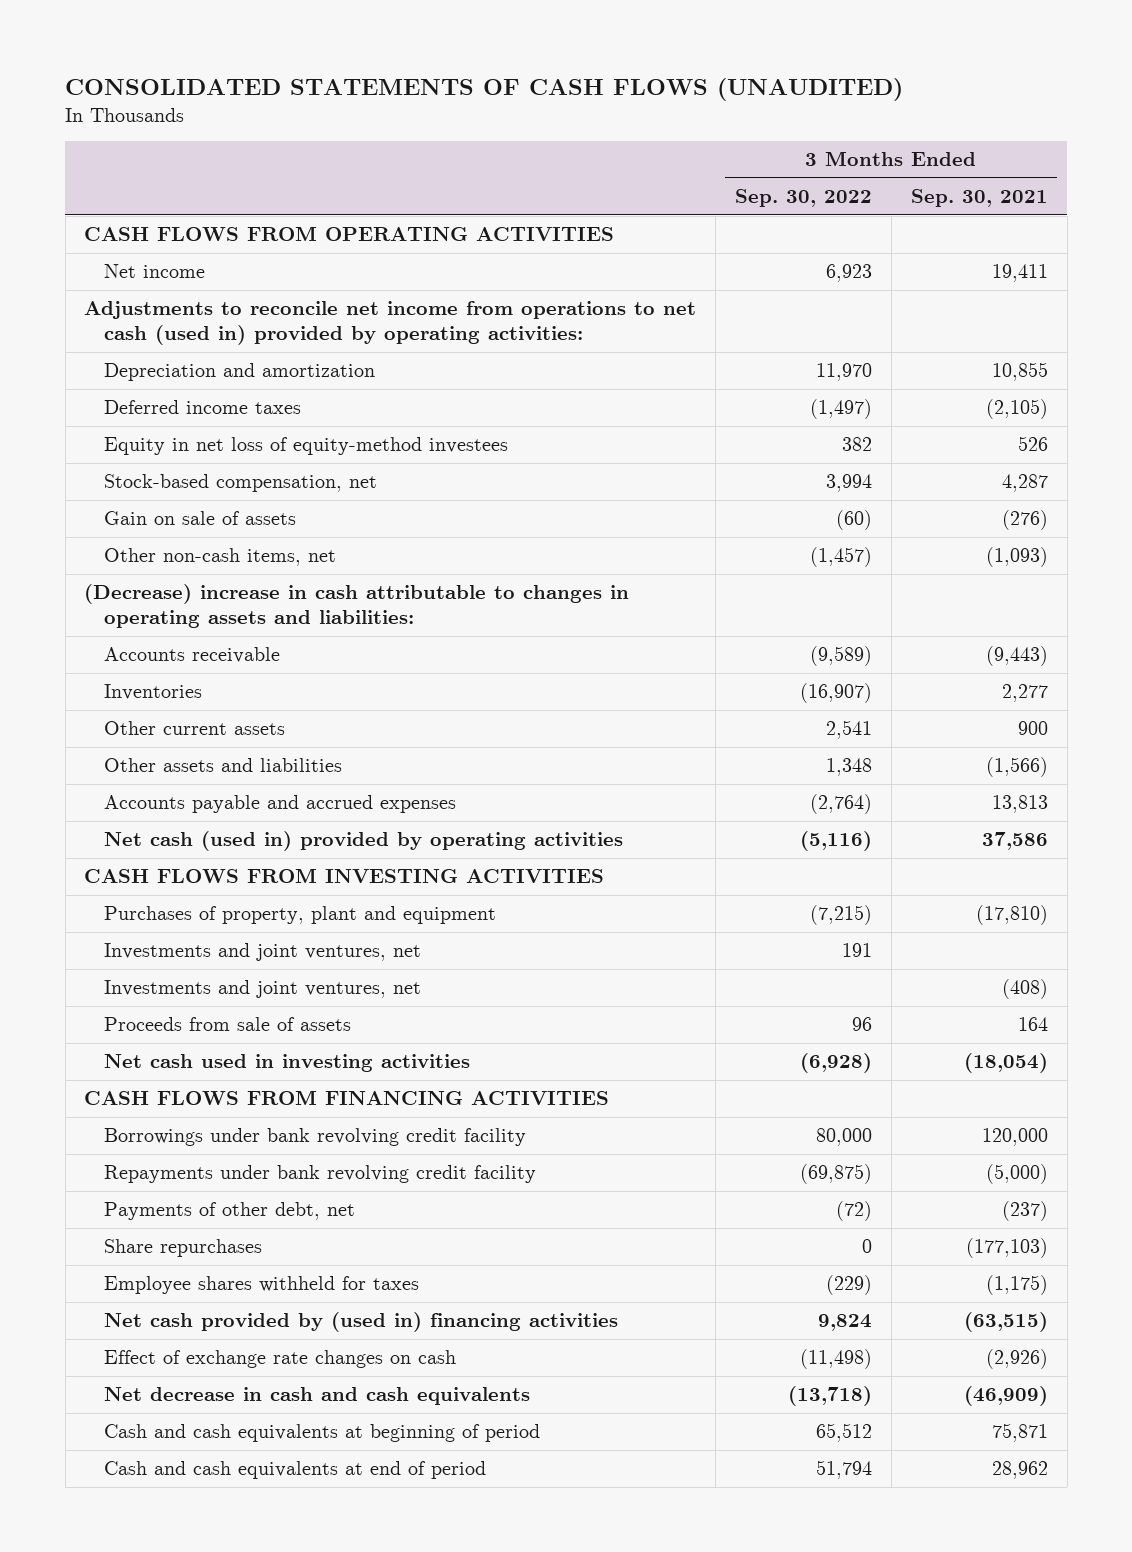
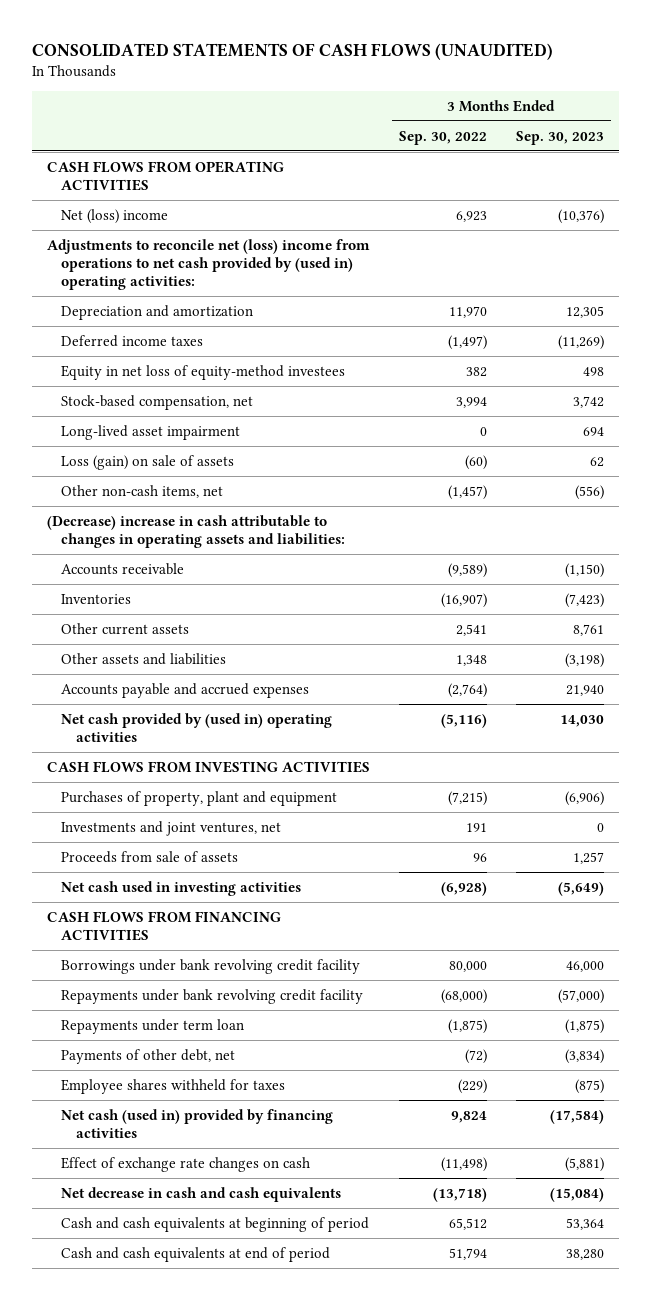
- | 3 Months Ended Sep. 30, 2022 | 3 Months Ended Sep. 30, 2021
+ | 3 Months Ended Sep. 30, 2022 | 3 Months Ended Sep. 30, 2023
- Net income | 6,923 | 19,411
- Adjustments to reconcile net income from operations to net cash (used in) provided by operating activities:
+ Net (loss) income | 6,923 | (10,376)
+ Adjustments to reconcile net (loss) income from operations to net cash provided by (used in) operating activities:
- Gain on sale of assets | (60) | (276)
+ Long-lived asset impairment | 0 | 694
+ Loss (gain) on sale of assets | (60) | 62
- Net cash (used in) provided by operating activities | (5,116) | 37,586
+ Net cash provided by (used in) operating activities | (5,116) | 14,030
- Investments and joint ventures, net | | (408)
- Repayments under bank revolving credit facility | (69,875) | (5,000)
+ Repayments under bank revolving credit facility | (68,000) | (57,000)
+ Repayments under term loan | (1,875) | (1,875)
- Share repurchases | 0 | (177,103)
- Net cash provided by (used in) financing activities | 9,824 | (63,515)
+ Net cash (used in) provided by financing activities | 9,824 | (17,584)

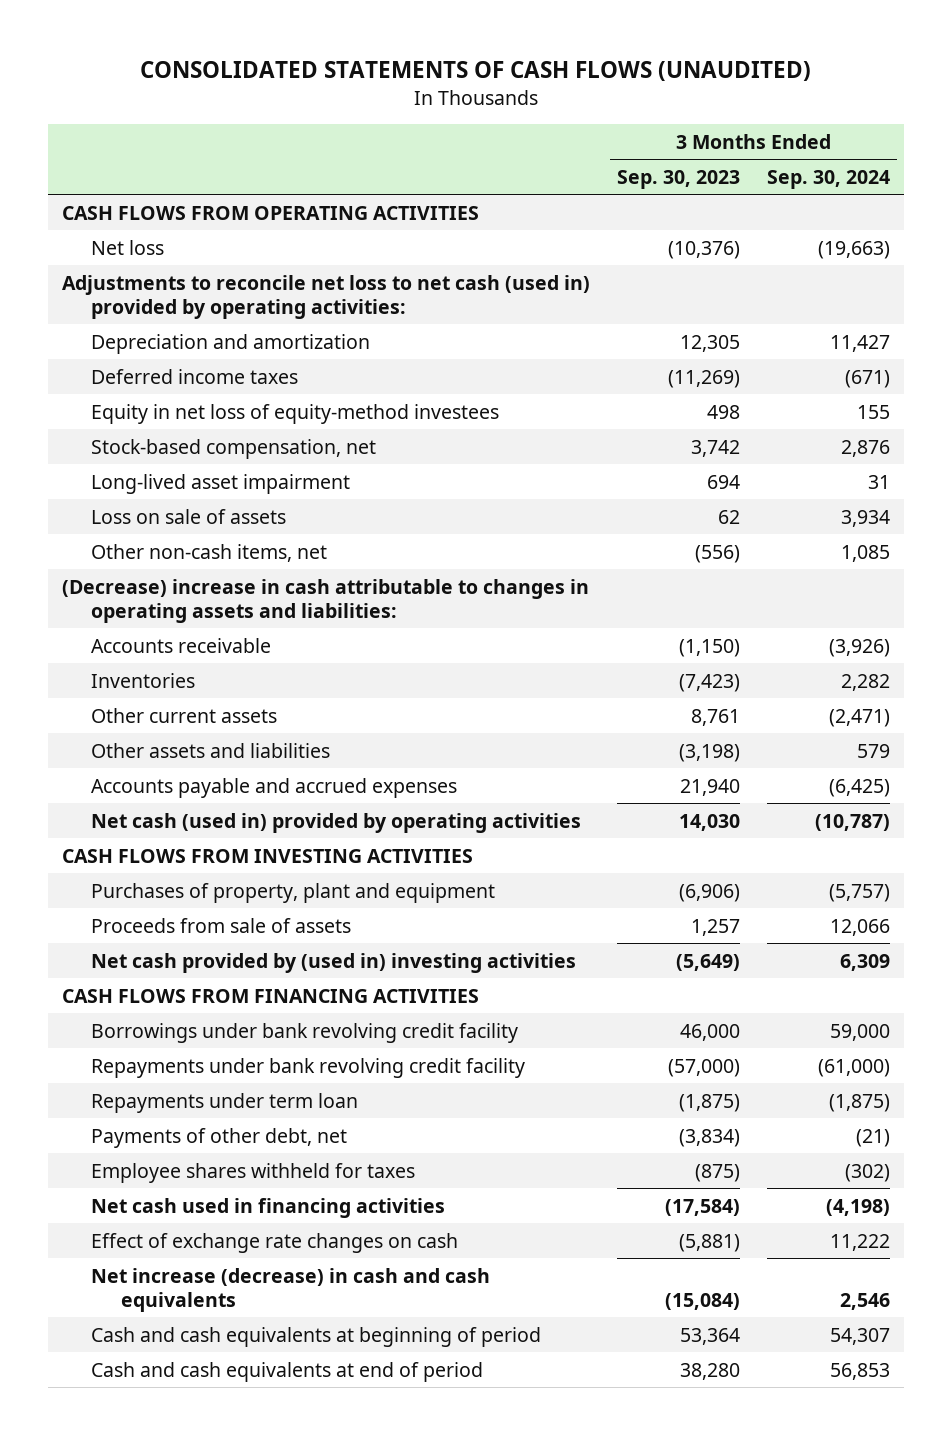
- | 3 Months Ended Sep. 30, 2022 | 3 Months Ended Sep. 30, 2023
+ | 3 Months Ended Sep. 30, 2023 | 3 Months Ended Sep. 30, 2024
- Net (loss) income | 6,923 | (10,376)
- Adjustments to reconcile net (loss) income from operations to net cash provided by (used in) operating activities:
+ Net loss | (10,376) | (19,663)
+ Adjustments to reconcile net loss to net cash (used in) provided by operating activities:
- Loss (gain) on sale of assets | (60) | 62
+ Loss on sale of assets | 62 | 3,934
- Net cash provided by (used in) operating activities | (5,116) | 14,030
+ Net cash (used in) provided by operating activities | 14,030 | (10,787)
- Investments and joint ventures, net | 191 | 0
- Net cash used in investing activities | (6,928) | (5,649)
+ Net cash provided by (used in) investing activities | (5,649) | 6,309
- Net cash (used in) provided by financing activities | 9,824 | (17,584)
+ Net cash used in financing activities | (17,584) | (4,198)
- Net decrease in cash and cash equivalents | (13,718) | (15,084)
+ Net increase (decrease) in cash and cash equivalents | (15,084) | 2,546

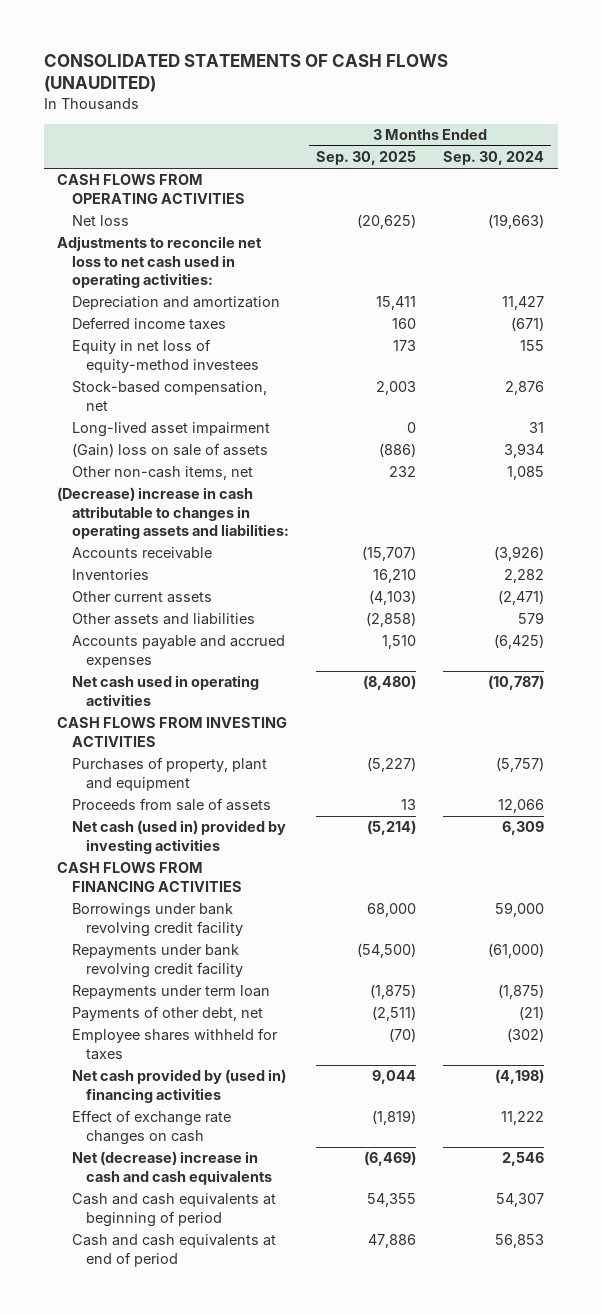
- | 3 Months Ended Sep. 30, 2023 | 3 Months Ended Sep. 30, 2024
+ | 3 Months Ended Sep. 30, 2025 | 3 Months Ended Sep. 30, 2024
- Adjustments to reconcile net loss to net cash (used in) provided by operating activities:
+ Adjustments to reconcile net loss to net cash used in operating activities:
- Loss on sale of assets | 62 | 3,934
+ (Gain) loss on sale of assets | (886) | 3,934
- Net cash (used in) provided by operating activities | 14,030 | (10,787)
+ Net cash used in operating activities | (8,480) | (10,787)
- Net cash provided by (used in) investing activities | (5,649) | 6,309
+ Net cash (used in) provided by investing activities | (5,214) | 6,309
- Net cash used in financing activities | (17,584) | (4,198)
+ Net cash provided by (used in) financing activities | 9,044 | (4,198)
- Net increase (decrease) in cash and cash equivalents | (15,084) | 2,546
+ Net (decrease) increase in cash and cash equivalents | (6,469) | 2,546

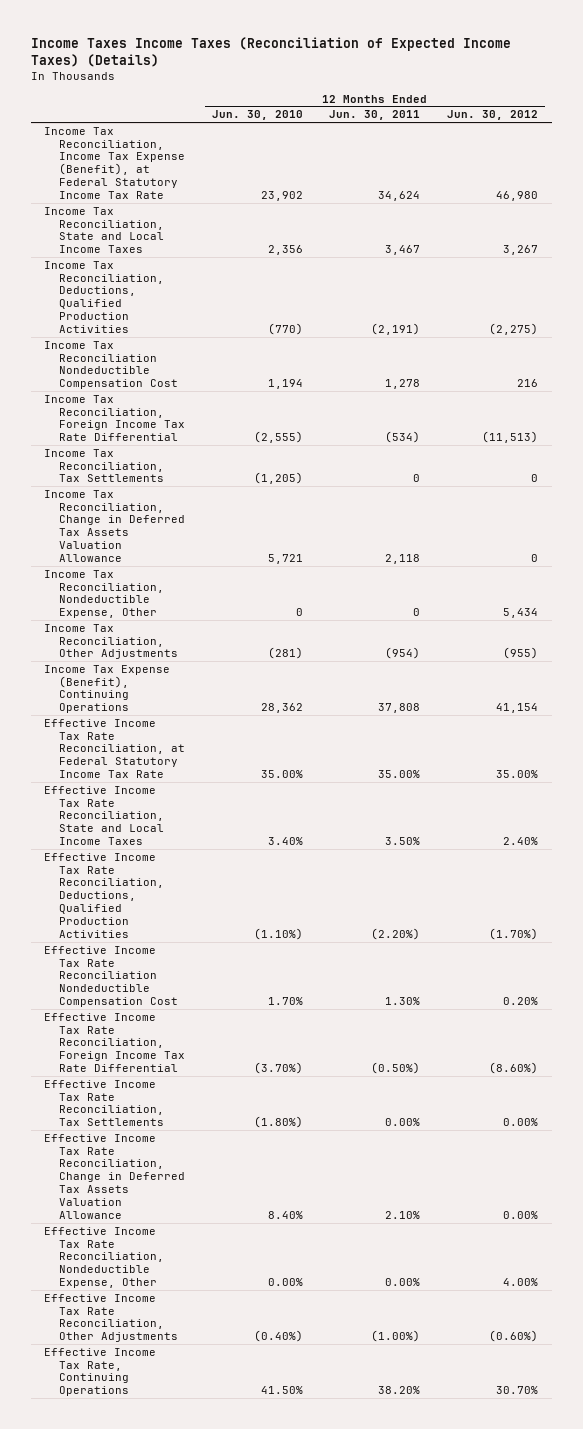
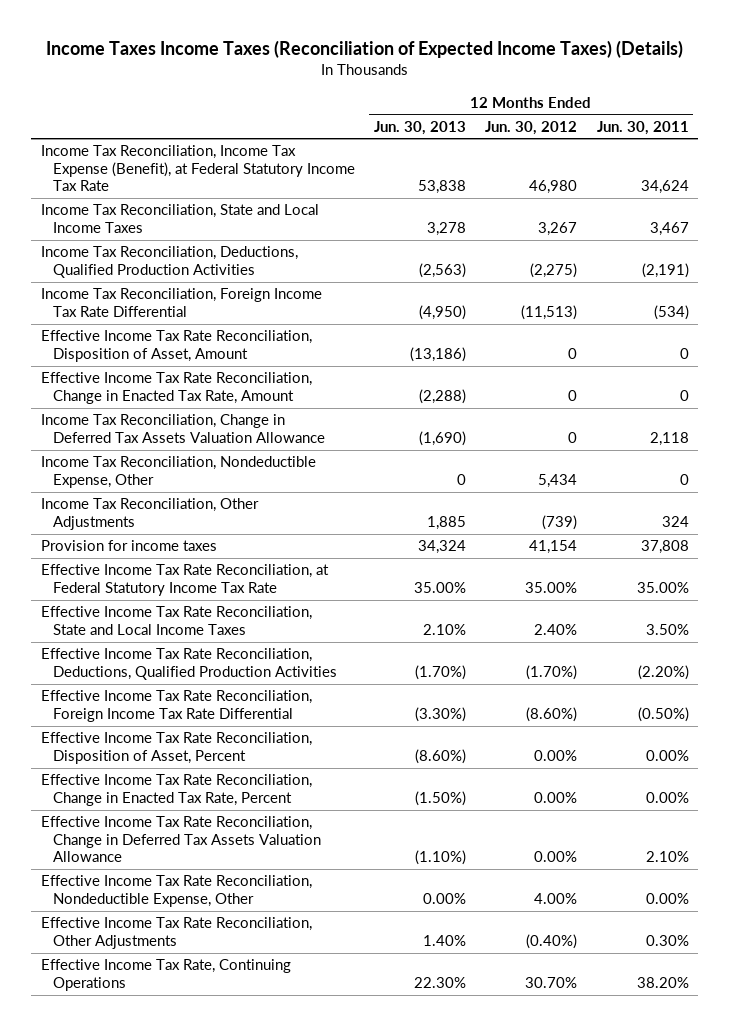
- | 12 Months Ended Jun. 30, 2010 | 12 Months Ended Jun. 30, 2011 | 12 Months Ended Jun. 30, 2012
+ | 12 Months Ended Jun. 30, 2013 | 12 Months Ended Jun. 30, 2012 | 12 Months Ended Jun. 30, 2011
- Income Tax Reconciliation Nondeductible Compensation Cost | 1,194 | 1,278 | 216
- Income Tax Reconciliation, Tax Settlements | (1,205) | 0 | 0
+ Effective Income Tax Rate Reconciliation, Disposition of Asset, Amount | (13,186) | 0 | 0
+ Effective Income Tax Rate Reconciliation, Change in Enacted Tax Rate, Amount | (2,288) | 0 | 0
- Income Tax Reconciliation, Other Adjustments | (281) | (954) | (955)
- Income Tax Expense (Benefit), Continuing Operations | 28,362 | 37,808 | 41,154
+ Income Tax Reconciliation, Other Adjustments | 1,885 | (739) | 324
+ Provision for income taxes | 34,324 | 41,154 | 37,808
- Effective Income Tax Rate Reconciliation Nondeductible Compensation Cost | 1.70% | 1.30% | 0.20%
- Effective Income Tax Rate Reconciliation, Tax Settlements | (1.80%) | 0.00% | 0.00%
+ Effective Income Tax Rate Reconciliation, Disposition of Asset, Percent | (8.60%) | 0.00% | 0.00%
+ Effective Income Tax Rate Reconciliation, Change in Enacted Tax Rate, Percent | (1.50%) | 0.00% | 0.00%
- Effective Income Tax Rate Reconciliation, Other Adjustments | (0.40%) | (1.00%) | (0.60%)
+ Effective Income Tax Rate Reconciliation, Other Adjustments | 1.40% | (0.40%) | 0.30%

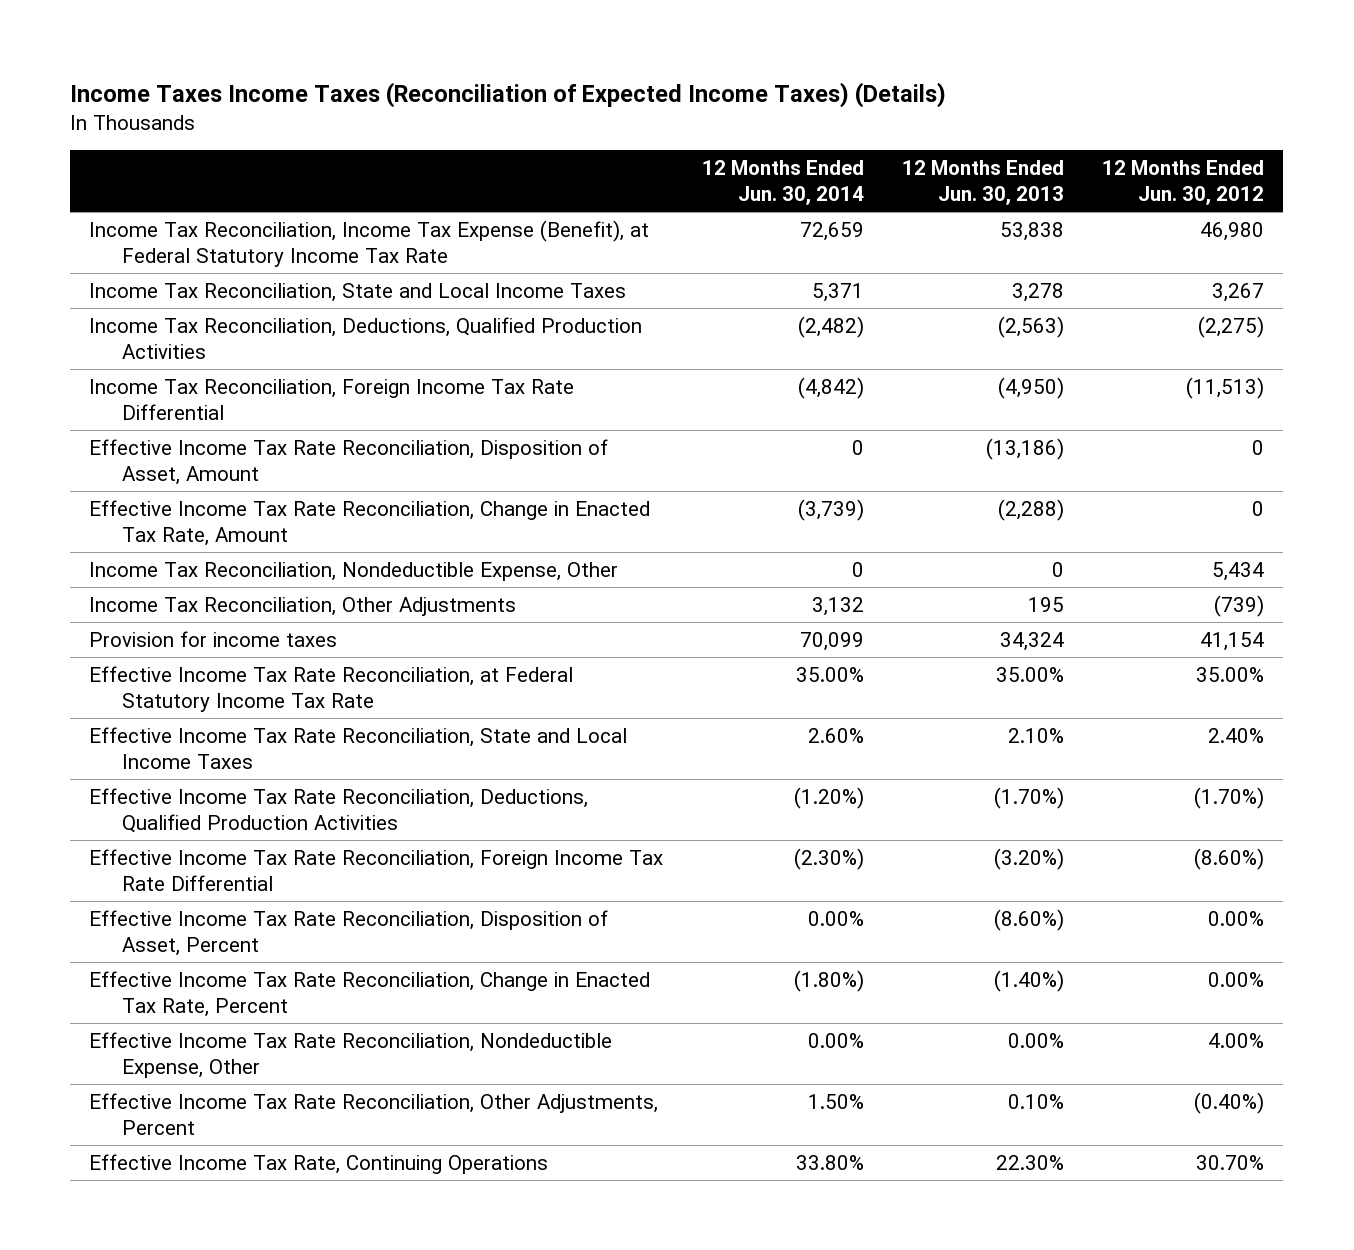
- | 12 Months Ended Jun. 30, 2013 | 12 Months Ended Jun. 30, 2012 | 12 Months Ended Jun. 30, 2011
+ | 12 Months Ended Jun. 30, 2014 | 12 Months Ended Jun. 30, 2013 | 12 Months Ended Jun. 30, 2012
- Income Tax Reconciliation, Change in Deferred Tax Assets Valuation Allowance | (1,690) | 0 | 2,118
- Income Tax Reconciliation, Other Adjustments | 1,885 | (739) | 324
+ Income Tax Reconciliation, Other Adjustments | 3,132 | 195 | (739)
- Effective Income Tax Rate Reconciliation, Foreign Income Tax Rate Differential | (3.30%) | (8.60%) | (0.50%)
+ Effective Income Tax Rate Reconciliation, Foreign Income Tax Rate Differential | (2.30%) | (3.20%) | (8.60%)
- Effective Income Tax Rate Reconciliation, Change in Enacted Tax Rate, Percent | (1.50%) | 0.00% | 0.00%
- Effective Income Tax Rate Reconciliation, Change in Deferred Tax Assets Valuation Allowance | (1.10%) | 0.00% | 2.10%
+ Effective Income Tax Rate Reconciliation, Change in Enacted Tax Rate, Percent | (1.80%) | (1.40%) | 0.00%
- Effective Income Tax Rate Reconciliation, Other Adjustments | 1.40% | (0.40%) | 0.30%
+ Effective Income Tax Rate Reconciliation, Other Adjustments, Percent | 1.50% | 0.10% | (0.40%)

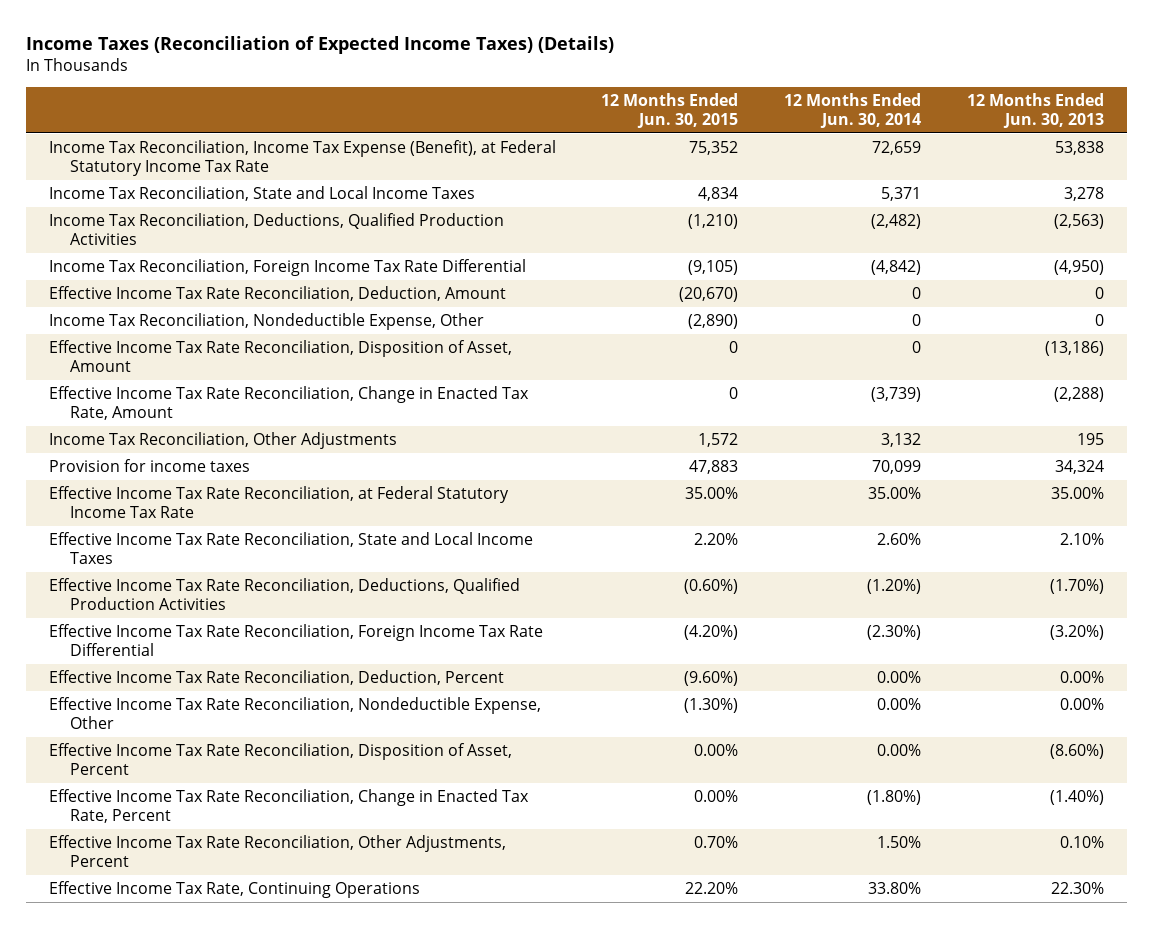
- Income Taxes Income Taxes (Reconciliation of Expected Income Taxes) (Details)
+ Income Taxes (Reconciliation of Expected Income Taxes) (Details)
- | 12 Months Ended Jun. 30, 2014 | 12 Months Ended Jun. 30, 2013 | 12 Months Ended Jun. 30, 2012
+ | 12 Months Ended Jun. 30, 2015 | 12 Months Ended Jun. 30, 2014 | 12 Months Ended Jun. 30, 2013
+ Effective Income Tax Rate Reconciliation, Deduction, Amount | (20,670) | 0 | 0
moved up: Income Tax Reconciliation, Nondeductible Expense, Other | (2,890) | 0 | 0
+ Effective Income Tax Rate Reconciliation, Deduction, Percent | (9.60%) | 0.00% | 0.00%
moved up: Effective Income Tax Rate Reconciliation, Nondeductible Expense, Other | (1.30%) | 0.00% | 0.00%

